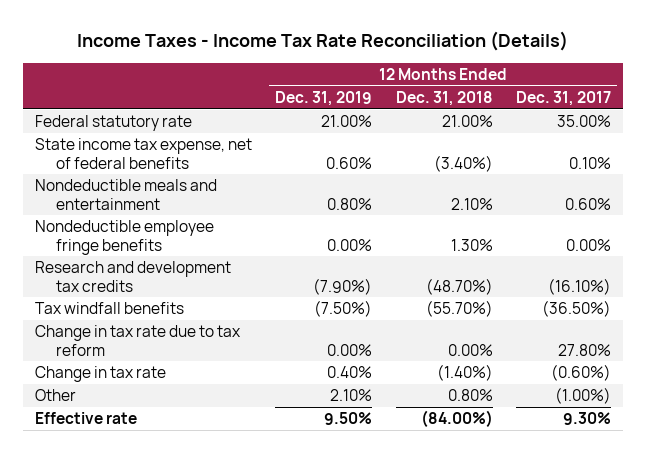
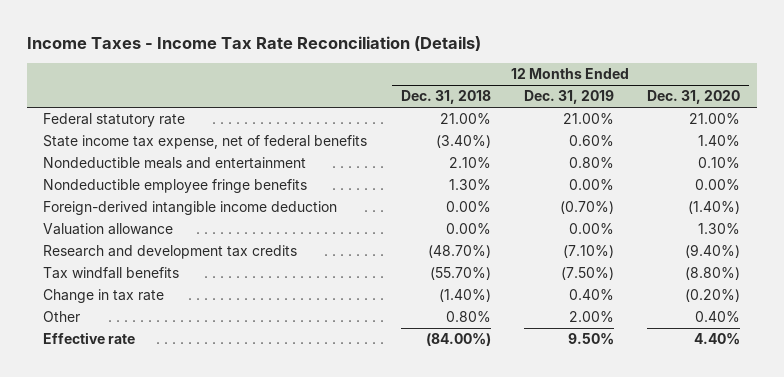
- | 12 Months Ended Dec. 31, 2019 | 12 Months Ended Dec. 31, 2018 | 12 Months Ended Dec. 31, 2017
+ | 12 Months Ended Dec. 31, 2018 | 12 Months Ended Dec. 31, 2019 | 12 Months Ended Dec. 31, 2020
- Research and development tax credits | (7.90%) | (48.70%) | (16.10%)
+ Foreign-derived intangible income deduction | 0.00% | (0.70%) | (1.40%)
+ Valuation allowance | 0.00% | 0.00% | 1.30%
+ Research and development tax credits | (48.70%) | (7.10%) | (9.40%)
- Change in tax rate due to tax reform | 0.00% | 0.00% | 27.80%
- Other | 2.10% | 0.80% | (1.00%)
+ Other | 0.80% | 2.00% | 0.40%

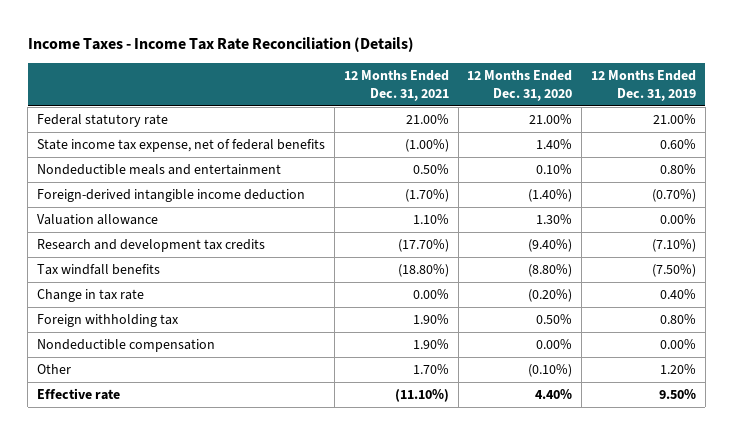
- | 12 Months Ended Dec. 31, 2018 | 12 Months Ended Dec. 31, 2019 | 12 Months Ended Dec. 31, 2020
+ | 12 Months Ended Dec. 31, 2021 | 12 Months Ended Dec. 31, 2020 | 12 Months Ended Dec. 31, 2019
- Nondeductible employee fringe benefits | 1.30% | 0.00% | 0.00%
- Other | 0.80% | 2.00% | 0.40%
+ Foreign withholding tax | 1.90% | 0.50% | 0.80%
+ Nondeductible compensation | 1.90% | 0.00% | 0.00%
+ Other | 1.70% | (0.10%) | 1.20%

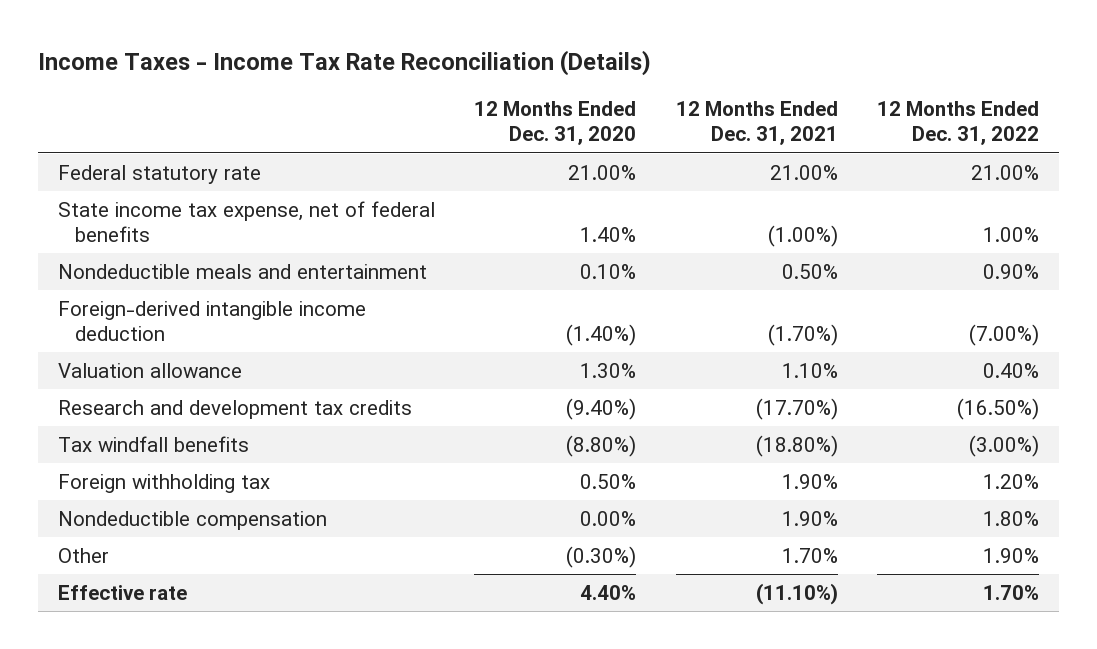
- | 12 Months Ended Dec. 31, 2021 | 12 Months Ended Dec. 31, 2020 | 12 Months Ended Dec. 31, 2019
+ | 12 Months Ended Dec. 31, 2020 | 12 Months Ended Dec. 31, 2021 | 12 Months Ended Dec. 31, 2022
- Change in tax rate | 0.00% | (0.20%) | 0.40%
- Other | 1.70% | (0.10%) | 1.20%
+ Other | (0.30%) | 1.70% | 1.90%

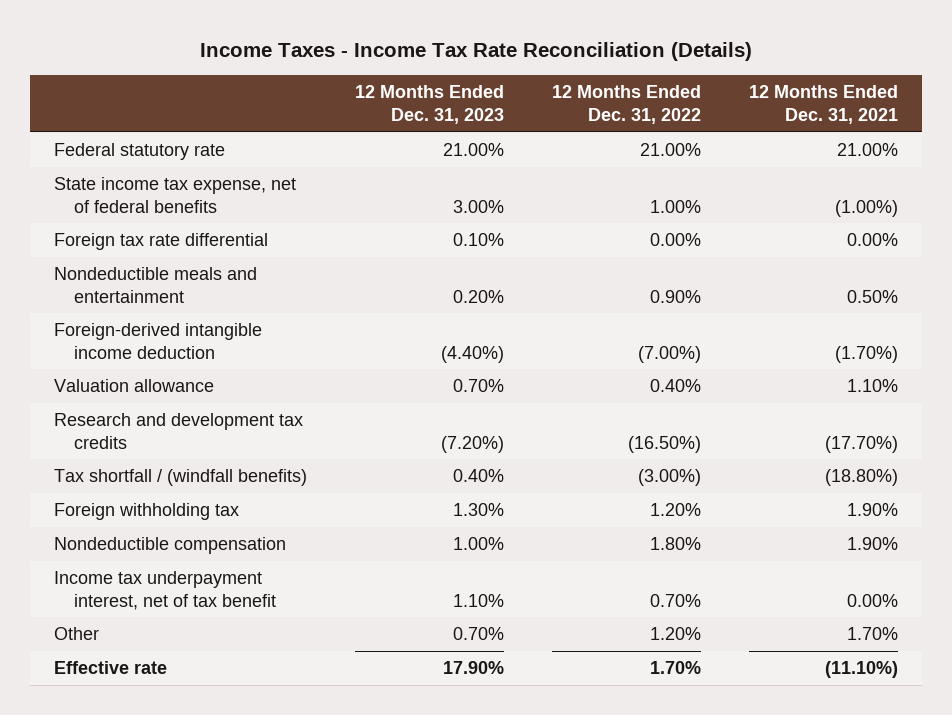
- | 12 Months Ended Dec. 31, 2020 | 12 Months Ended Dec. 31, 2021 | 12 Months Ended Dec. 31, 2022
+ | 12 Months Ended Dec. 31, 2023 | 12 Months Ended Dec. 31, 2022 | 12 Months Ended Dec. 31, 2021
+ Foreign tax rate differential | 0.10% | 0.00% | 0.00%
- Tax windfall benefits | (8.80%) | (18.80%) | (3.00%)
+ Tax shortfall / (windfall benefits) | 0.40% | (3.00%) | (18.80%)
- Other | (0.30%) | 1.70% | 1.90%
+ Income tax underpayment interest, net of tax benefit | 1.10% | 0.70% | 0.00%
+ Other | 0.70% | 1.20% | 1.70%

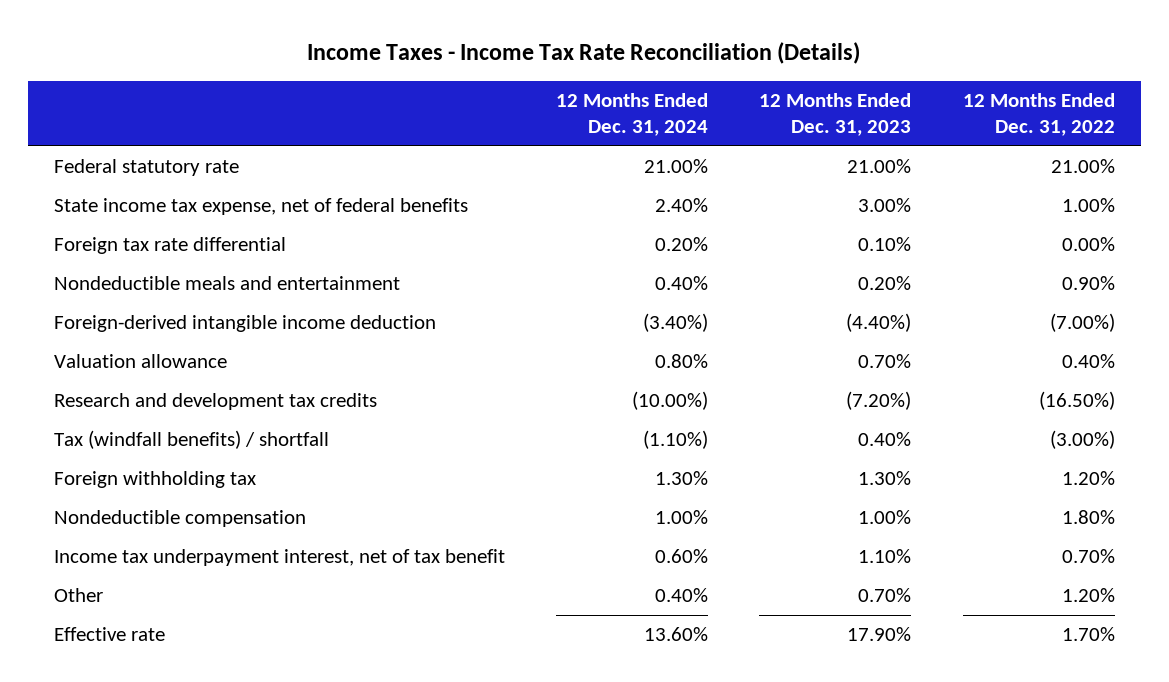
- | 12 Months Ended Dec. 31, 2023 | 12 Months Ended Dec. 31, 2022 | 12 Months Ended Dec. 31, 2021
+ | 12 Months Ended Dec. 31, 2024 | 12 Months Ended Dec. 31, 2023 | 12 Months Ended Dec. 31, 2022
- Tax shortfall / (windfall benefits) | 0.40% | (3.00%) | (18.80%)
+ Tax (windfall benefits) / shortfall | (1.10%) | 0.40% | (3.00%)

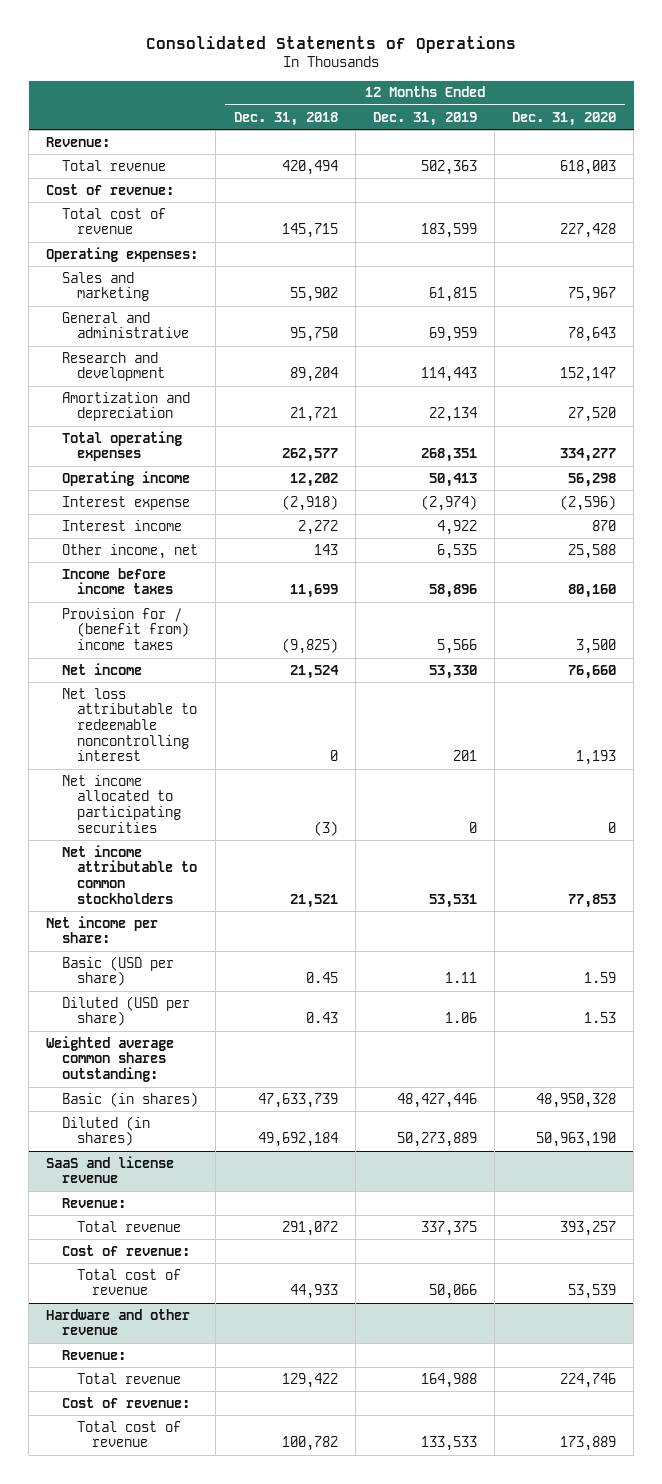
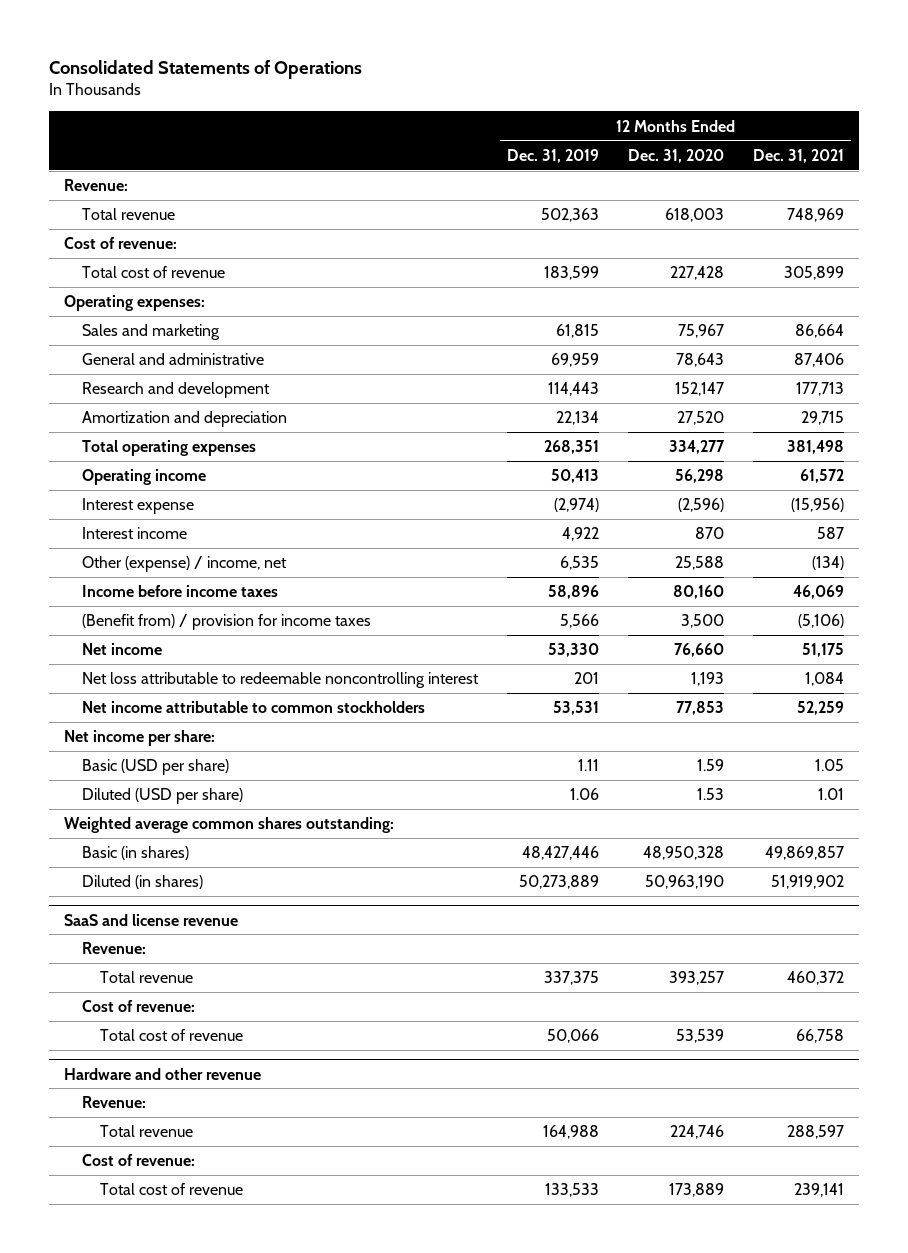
- | 12 Months Ended Dec. 31, 2018 | 12 Months Ended Dec. 31, 2019 | 12 Months Ended Dec. 31, 2020
+ | 12 Months Ended Dec. 31, 2019 | 12 Months Ended Dec. 31, 2020 | 12 Months Ended Dec. 31, 2021
- Other income, net | 143 | 6,535 | 25,588
+ Other (expense) / income, net | 6,535 | 25,588 | (134)
- Provision for / (benefit from) income taxes | (9,825) | 5,566 | 3,500
+ (Benefit from) / provision for income taxes | 5,566 | 3,500 | (5,106)
- Net income allocated to participating securities | (3) | 0 | 0

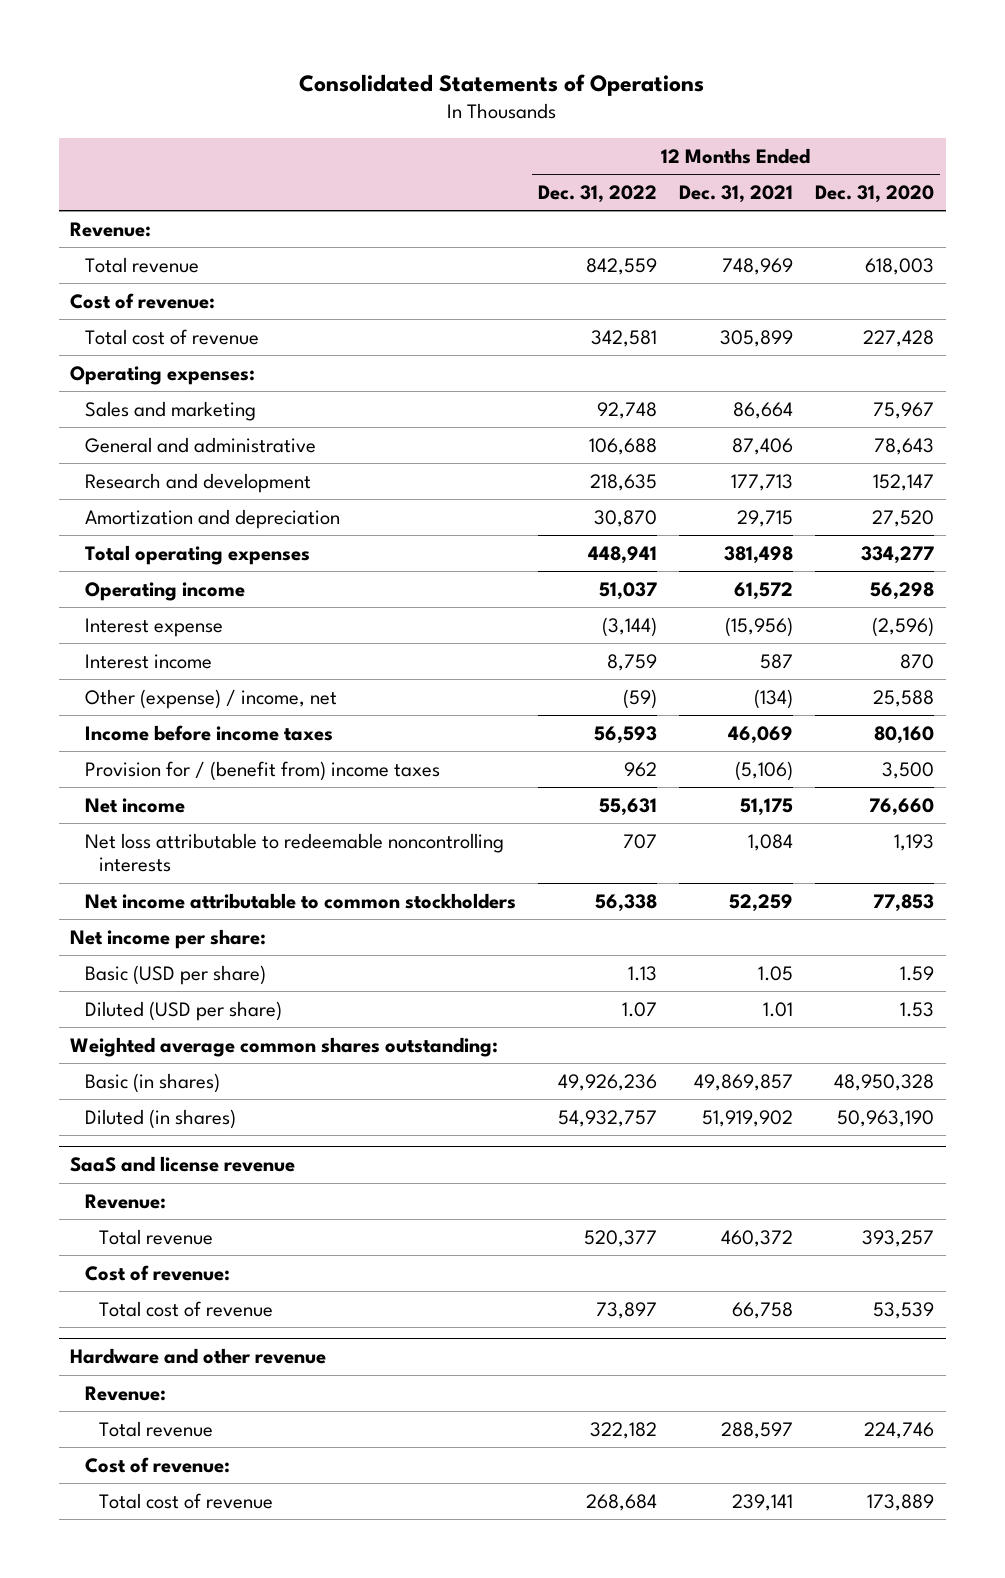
- | 12 Months Ended Dec. 31, 2019 | 12 Months Ended Dec. 31, 2020 | 12 Months Ended Dec. 31, 2021
+ | 12 Months Ended Dec. 31, 2022 | 12 Months Ended Dec. 31, 2021 | 12 Months Ended Dec. 31, 2020
- (Benefit from) / provision for income taxes | 5,566 | 3,500 | (5,106)
+ Provision for / (benefit from) income taxes | 962 | (5,106) | 3,500
- Net loss attributable to redeemable noncontrolling interest | 201 | 1,193 | 1,084
+ Net loss attributable to redeemable noncontrolling interests | 707 | 1,084 | 1,193

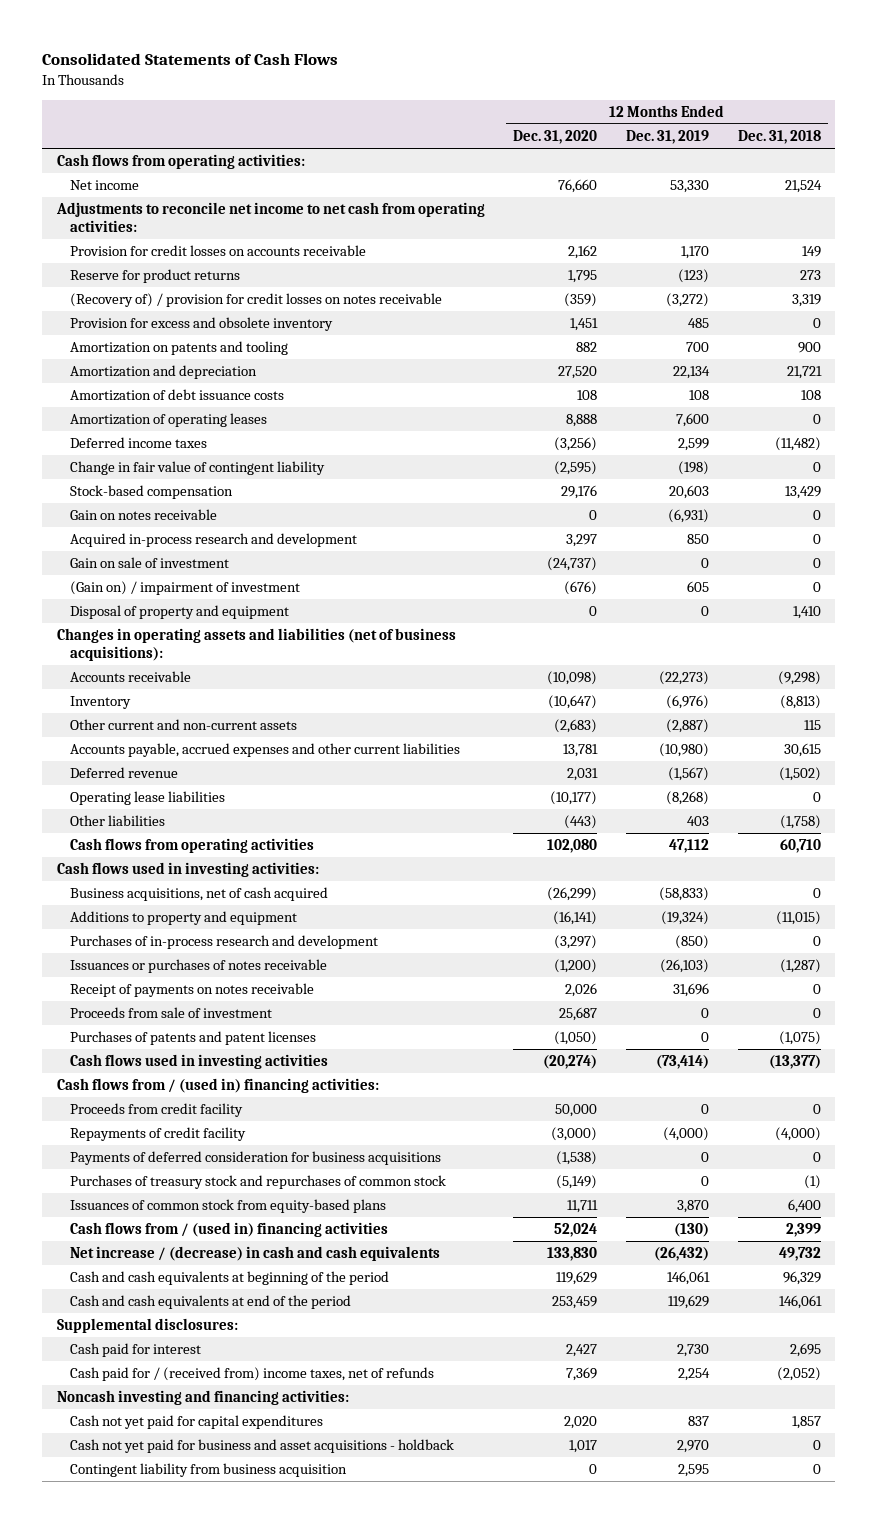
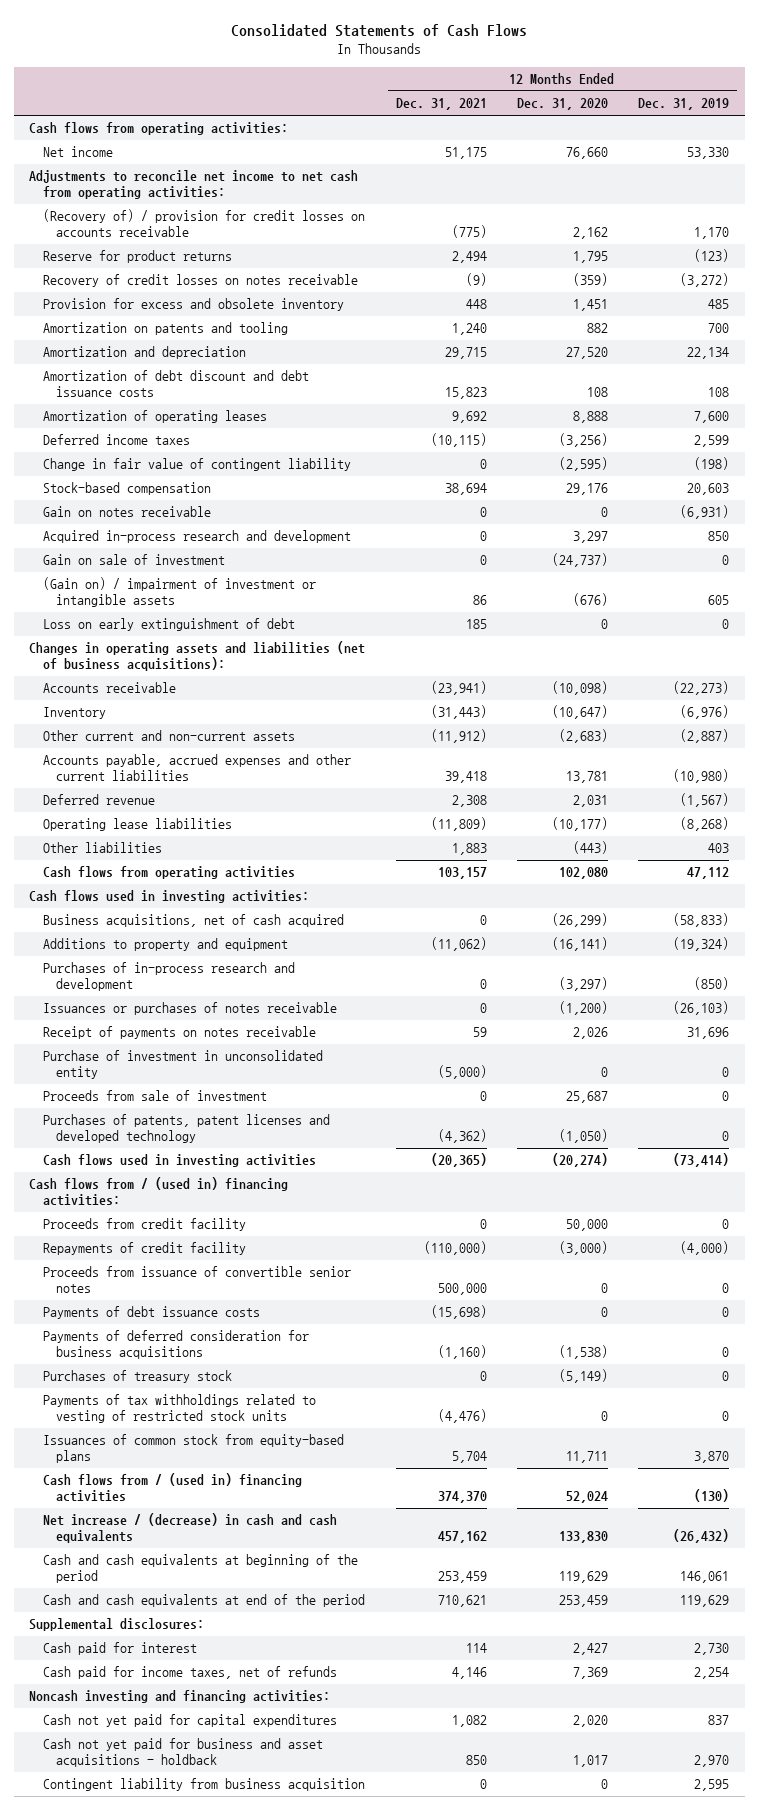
- | 12 Months Ended Dec. 31, 2020 | 12 Months Ended Dec. 31, 2019 | 12 Months Ended Dec. 31, 2018
+ | 12 Months Ended Dec. 31, 2021 | 12 Months Ended Dec. 31, 2020 | 12 Months Ended Dec. 31, 2019
- Provision for credit losses on accounts receivable | 2,162 | 1,170 | 149
+ (Recovery of) / provision for credit losses on accounts receivable | (775) | 2,162 | 1,170
- (Recovery of) / provision for credit losses on notes receivable | (359) | (3,272) | 3,319
+ Recovery of credit losses on notes receivable | (9) | (359) | (3,272)
- Amortization of debt issuance costs | 108 | 108 | 108
+ Amortization of debt discount and debt issuance costs | 15,823 | 108 | 108
- (Gain on) / impairment of investment | (676) | 605 | 0
- Disposal of property and equipment | 0 | 0 | 1,410
+ (Gain on) / impairment of investment or intangible assets | 86 | (676) | 605
+ Loss on early extinguishment of debt | 185 | 0 | 0
+ Purchase of investment in unconsolidated entity | (5,000) | 0 | 0
- Purchases of patents and patent licenses | (1,050) | 0 | (1,075)
+ Purchases of patents, patent licenses and developed technology | (4,362) | (1,050) | 0
+ Proceeds from issuance of convertible senior notes | 500,000 | 0 | 0
+ Payments of debt issuance costs | (15,698) | 0 | 0
- Purchases of treasury stock and repurchases of common stock | (5,149) | 0 | (1)
+ Purchases of treasury stock | 0 | (5,149) | 0
+ Payments of tax withholdings related to vesting of restricted stock units | (4,476) | 0 | 0
- Cash paid for / (received from) income taxes, net of refunds | 7,369 | 2,254 | (2,052)
+ Cash paid for income taxes, net of refunds | 4,146 | 7,369 | 2,254

